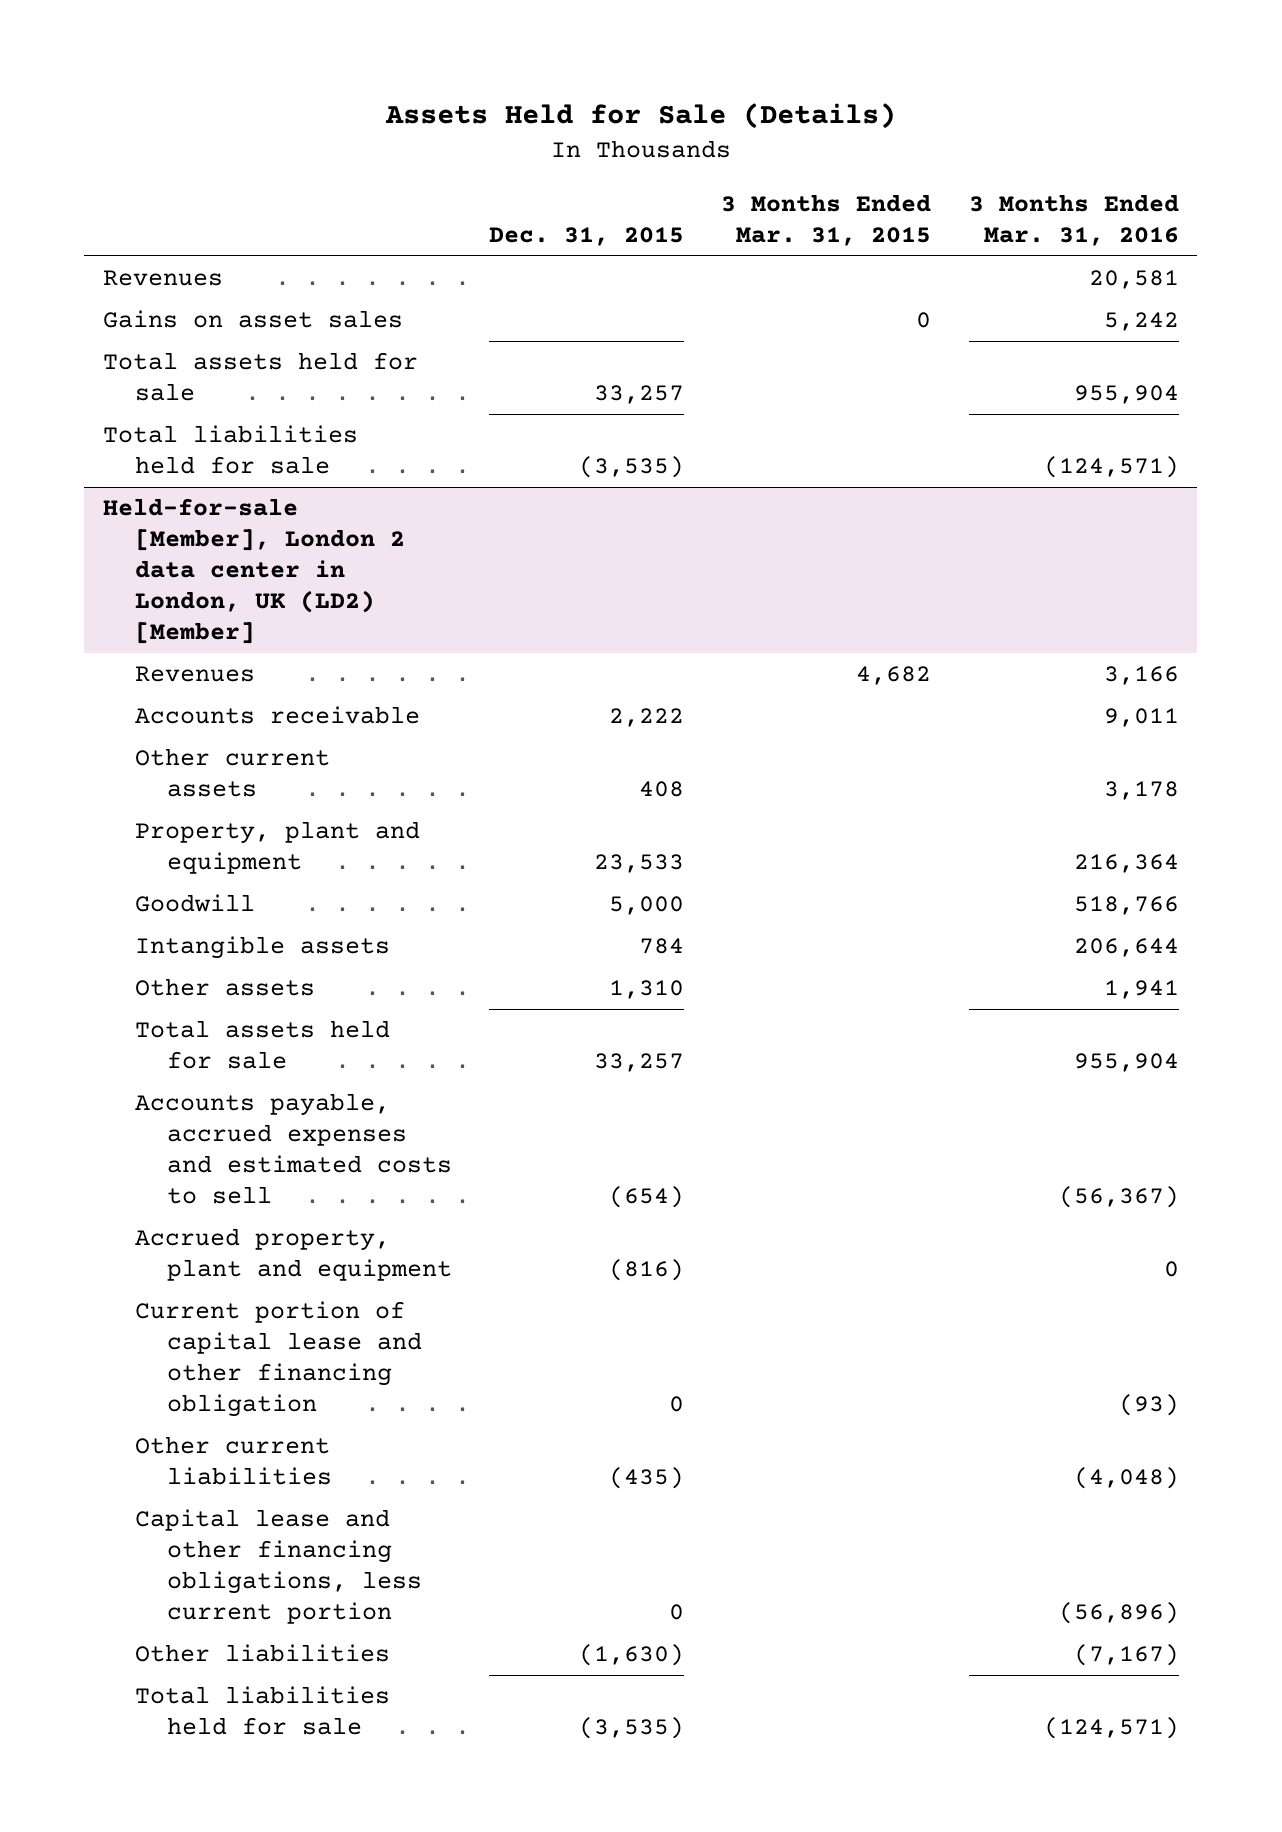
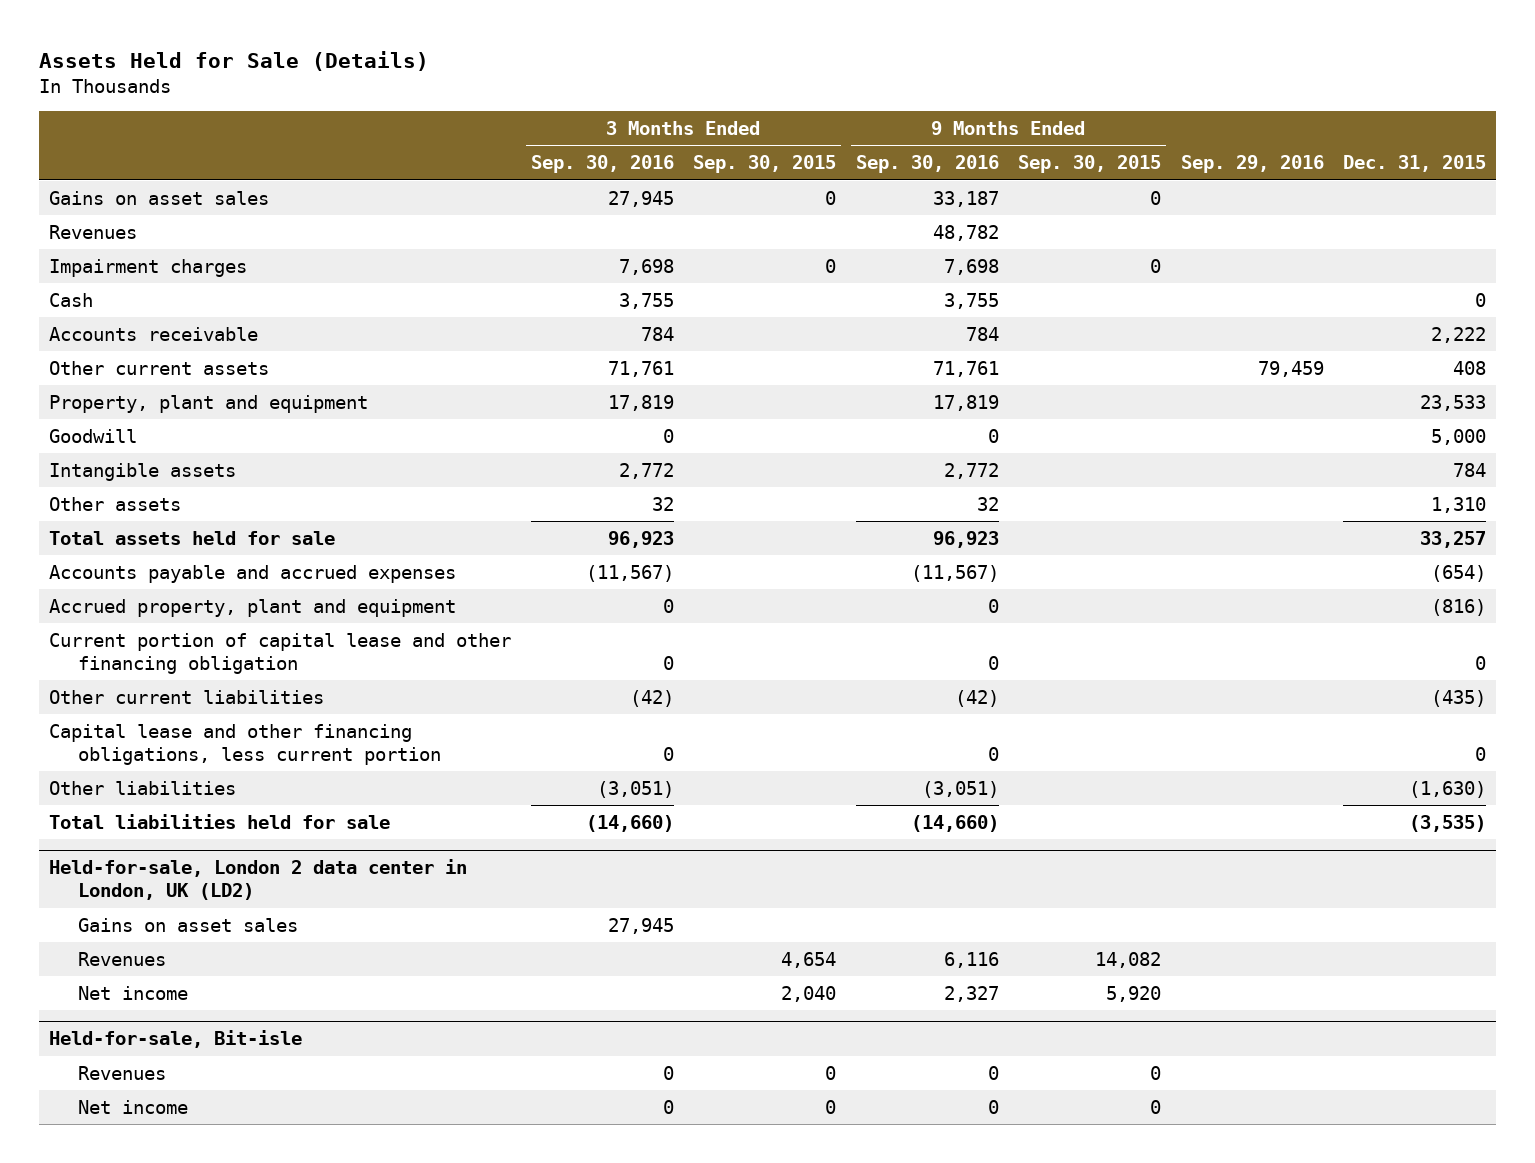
- | Dec. 31, 2015 | 3 Months Ended Mar. 31, 2015 | 3 Months Ended Mar. 31, 2016
+ | 3 Months Ended Sep. 30, 2016 | 3 Months Ended Sep. 30, 2015 | 9 Months Ended Sep. 30, 2016 | 9 Months Ended Sep. 30, 2015 | Sep. 29, 2016 | Dec. 31, 2015
- Revenues | | | 20,581
- Total assets held for sale | 33,257 | | 955,904
- Total liabilities held for sale | (3,535) | | (124,571)
- Held-for-sale [Member], London 2 data center in London, UK (LD2) [Member]
+ Impairment charges | 7,698 | 0 | 7,698 | 0 | |
+ Cash | 3,755 | | 3,755 | | | 0
- Accounts payable, accrued expenses and estimated costs to sell | (654) | | (56,367)
+ Accounts payable and accrued expenses | (11,567) | | (11,567) | | | (654)
+ Held-for-sale, London 2 data center in London, UK (LD2)
+ Gains on asset sales | 27,945 | | | | |
+ Revenues | | 4,654 | 6,116 | 14,082 | |
+ Net income | | 2,040 | 2,327 | 5,920 | |
+ Held-for-sale, Bit-isle
+ Revenues | 0 | 0 | 0 | 0 | |
+ Net income | 0 | 0 | 0 | 0 | |

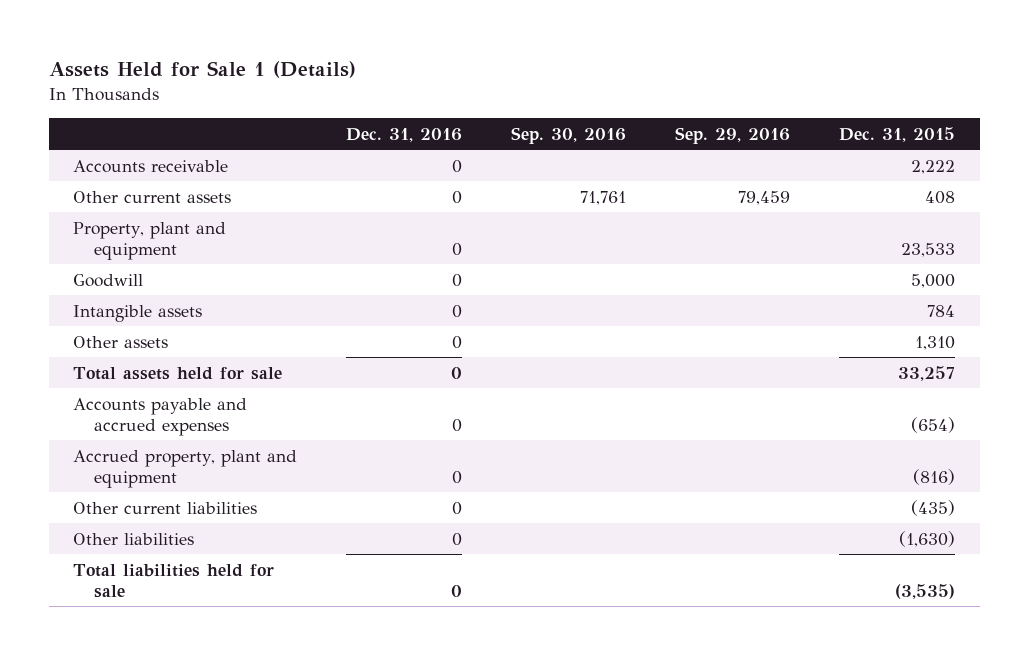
- Assets Held for Sale (Details)
+ Assets Held for Sale 1 (Details)
- | 3 Months Ended Sep. 30, 2016 | 3 Months Ended Sep. 30, 2015 | 9 Months Ended Sep. 30, 2016 | 9 Months Ended Sep. 30, 2015 | Sep. 29, 2016 | Dec. 31, 2015
+ | Dec. 31, 2016 | Sep. 30, 2016 | Sep. 29, 2016 | Dec. 31, 2015
- Gains on asset sales | 27,945 | 0 | 33,187 | 0 | |
- Revenues | | | 48,782 | | |
- Impairment charges | 7,698 | 0 | 7,698 | 0 | |
- Cash | 3,755 | | 3,755 | | | 0
- Current portion of capital lease and other financing obligation | 0 | | 0 | | | 0
- Capital lease and other financing obligations, less current portion | 0 | | 0 | | | 0
- Held-for-sale, London 2 data center in London, UK (LD2)
- Gains on asset sales | 27,945 | | | | |
- Revenues | | 4,654 | 6,116 | 14,082 | |
- Net income | | 2,040 | 2,327 | 5,920 | |
- Held-for-sale, Bit-isle
- Revenues | 0 | 0 | 0 | 0 | |
- Net income | 0 | 0 | 0 | 0 | |

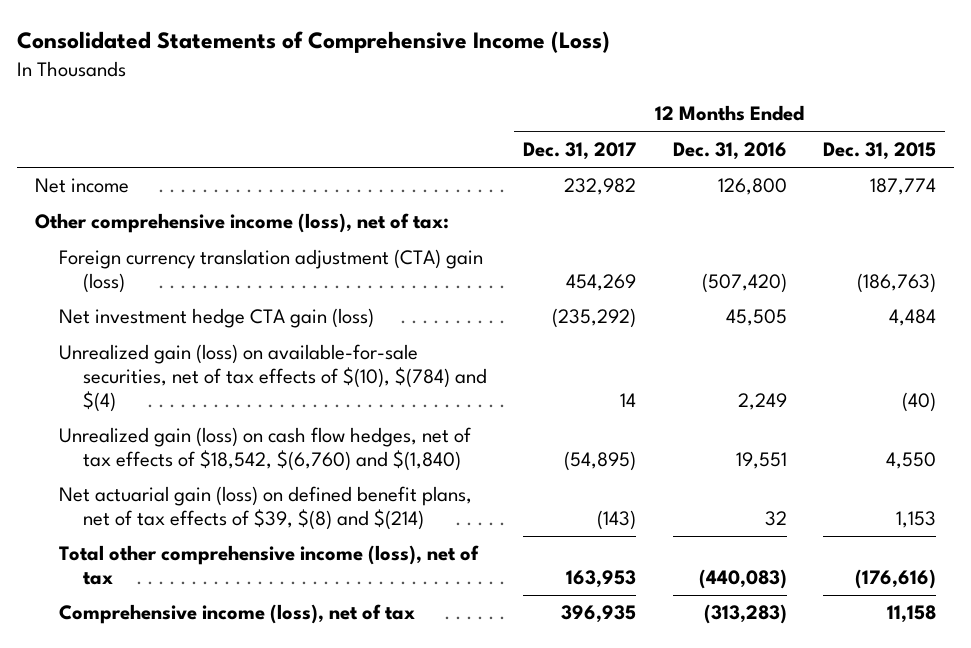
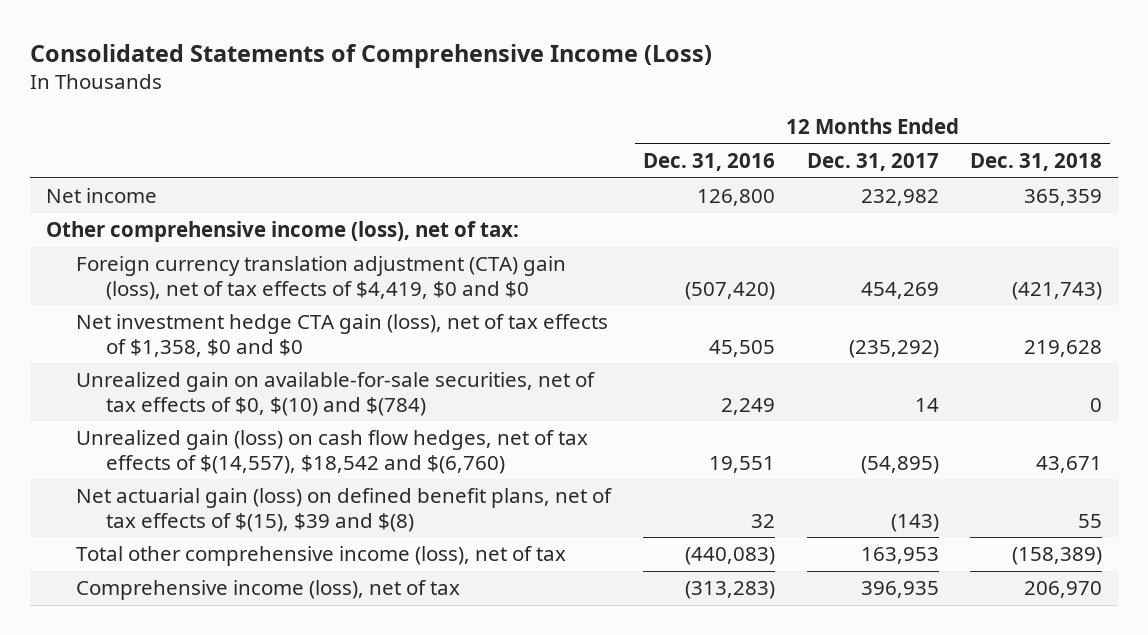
- | 12 Months Ended Dec. 31, 2017 | 12 Months Ended Dec. 31, 2016 | 12 Months Ended Dec. 31, 2015
+ | 12 Months Ended Dec. 31, 2016 | 12 Months Ended Dec. 31, 2017 | 12 Months Ended Dec. 31, 2018
- Foreign currency translation adjustment (CTA) gain (loss) | 454,269 | (507,420) | (186,763)
- Net investment hedge CTA gain (loss) | (235,292) | 45,505 | 4,484
- Unrealized gain (loss) on available-for-sale securities, net of tax effects of $(10), $(784) and $(4) | 14 | 2,249 | (40)
- Unrealized gain (loss) on cash flow hedges, net of tax effects of $18,542, $(6,760) and $(1,840) | (54,895) | 19,551 | 4,550
- Net actuarial gain (loss) on defined benefit plans, net of tax effects of $39, $(8) and $(214) | (143) | 32 | 1,153
+ Foreign currency translation adjustment (CTA) gain (loss), net of tax effects of $4,419, $0 and $0 | (507,420) | 454,269 | (421,743)
+ Net investment hedge CTA gain (loss), net of tax effects of $1,358, $0 and $0 | 45,505 | (235,292) | 219,628
+ Unrealized gain on available-for-sale securities, net of tax effects of $0, $(10) and $(784) | 2,249 | 14 | 0
+ Unrealized gain (loss) on cash flow hedges, net of tax effects of $(14,557), $18,542 and $(6,760) | 19,551 | (54,895) | 43,671
+ Net actuarial gain (loss) on defined benefit plans, net of tax effects of $(15), $39 and $(8) | 32 | (143) | 55

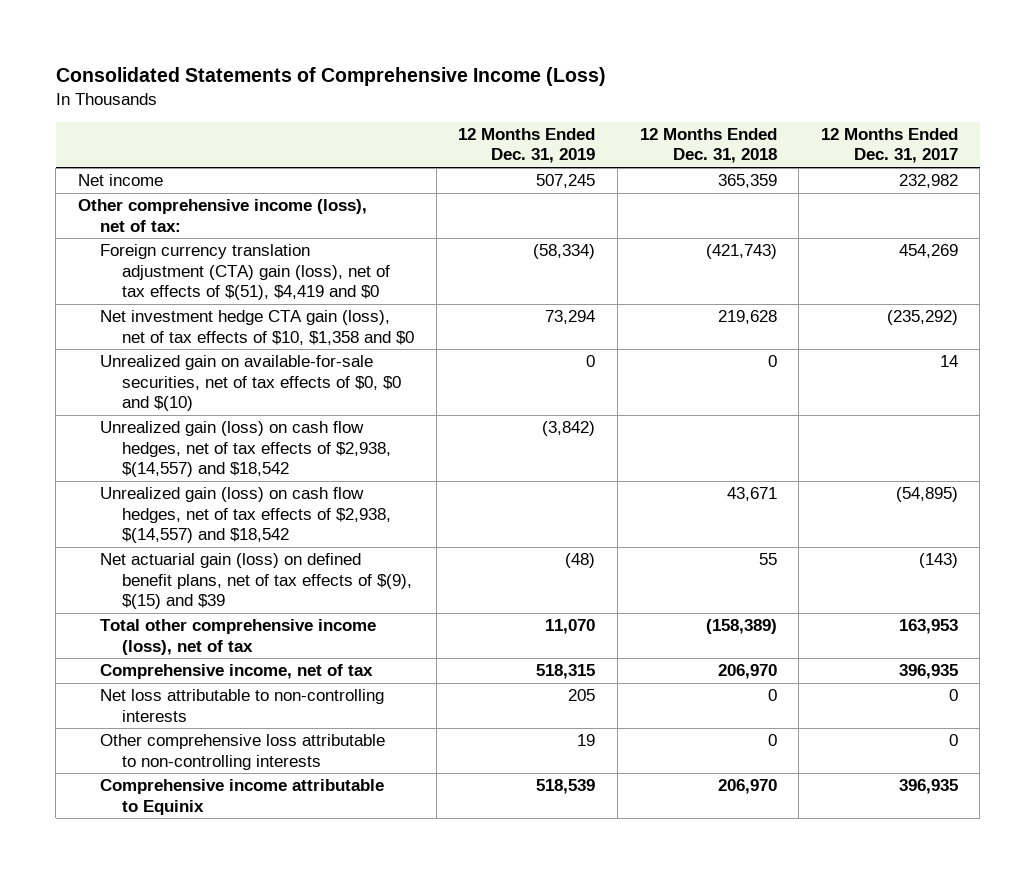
- | 12 Months Ended Dec. 31, 2016 | 12 Months Ended Dec. 31, 2017 | 12 Months Ended Dec. 31, 2018
+ | 12 Months Ended Dec. 31, 2019 | 12 Months Ended Dec. 31, 2018 | 12 Months Ended Dec. 31, 2017
- Foreign currency translation adjustment (CTA) gain (loss), net of tax effects of $4,419, $0 and $0 | (507,420) | 454,269 | (421,743)
- Net investment hedge CTA gain (loss), net of tax effects of $1,358, $0 and $0 | 45,505 | (235,292) | 219,628
- Unrealized gain on available-for-sale securities, net of tax effects of $0, $(10) and $(784) | 2,249 | 14 | 0
- Unrealized gain (loss) on cash flow hedges, net of tax effects of $(14,557), $18,542 and $(6,760) | 19,551 | (54,895) | 43,671
- Net actuarial gain (loss) on defined benefit plans, net of tax effects of $(15), $39 and $(8) | 32 | (143) | 55
+ Foreign currency translation adjustment (CTA) gain (loss), net of tax effects of $(51), $4,419 and $0 | (58,334) | (421,743) | 454,269
+ Net investment hedge CTA gain (loss), net of tax effects of $10, $1,358 and $0 | 73,294 | 219,628 | (235,292)
+ Unrealized gain on available-for-sale securities, net of tax effects of $0, $0 and $(10) | 0 | 0 | 14
+ Unrealized gain (loss) on cash flow hedges, net of tax effects of $2,938, $(14,557) and $18,542 | (3,842) | |
+ Unrealized gain (loss) on cash flow hedges, net of tax effects of $2,938, $(14,557) and $18,542 | | 43,671 | (54,895)
+ Net actuarial gain (loss) on defined benefit plans, net of tax effects of $(9), $(15) and $39 | (48) | 55 | (143)
- Comprehensive income (loss), net of tax | (313,283) | 396,935 | 206,970
+ Comprehensive income, net of tax | 518,315 | 206,970 | 396,935
+ Net loss attributable to non-controlling interests | 205 | 0 | 0
+ Other comprehensive loss attributable to non-controlling interests | 19 | 0 | 0
+ Comprehensive income attributable to Equinix | 518,539 | 206,970 | 396,935

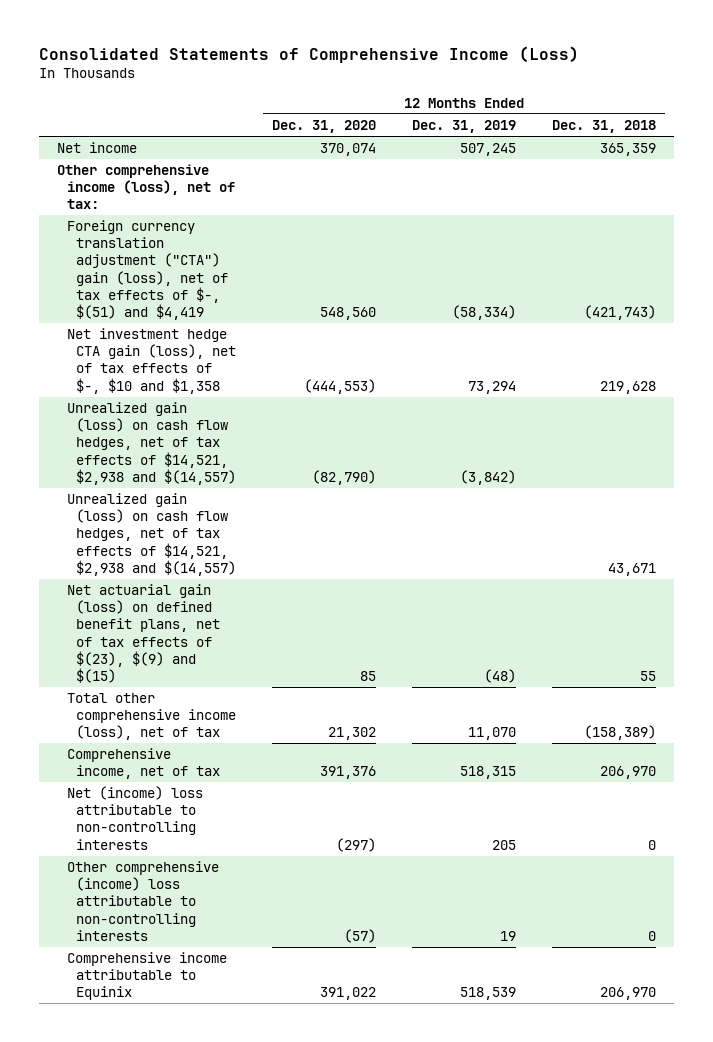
- | 12 Months Ended Dec. 31, 2019 | 12 Months Ended Dec. 31, 2018 | 12 Months Ended Dec. 31, 2017
+ | 12 Months Ended Dec. 31, 2020 | 12 Months Ended Dec. 31, 2019 | 12 Months Ended Dec. 31, 2018
- Foreign currency translation adjustment (CTA) gain (loss), net of tax effects of $(51), $4,419 and $0 | (58,334) | (421,743) | 454,269
- Net investment hedge CTA gain (loss), net of tax effects of $10, $1,358 and $0 | 73,294 | 219,628 | (235,292)
- Unrealized gain on available-for-sale securities, net of tax effects of $0, $0 and $(10) | 0 | 0 | 14
- Unrealized gain (loss) on cash flow hedges, net of tax effects of $2,938, $(14,557) and $18,542 | (3,842) | |
- Unrealized gain (loss) on cash flow hedges, net of tax effects of $2,938, $(14,557) and $18,542 | | 43,671 | (54,895)
- Net actuarial gain (loss) on defined benefit plans, net of tax effects of $(9), $(15) and $39 | (48) | 55 | (143)
+ Foreign currency translation adjustment ("CTA") gain (loss), net of tax effects of $-, $(51) and $4,419 | 548,560 | (58,334) | (421,743)
+ Net investment hedge CTA gain (loss), net of tax effects of $-, $10 and $1,358 | (444,553) | 73,294 | 219,628
+ Unrealized gain (loss) on cash flow hedges, net of tax effects of $14,521, $2,938 and $(14,557) | (82,790) | (3,842) |
+ Unrealized gain (loss) on cash flow hedges, net of tax effects of $14,521, $2,938 and $(14,557) | | | 43,671
+ Net actuarial gain (loss) on defined benefit plans, net of tax effects of $(23), $(9) and $(15) | 85 | (48) | 55
- Net loss attributable to non-controlling interests | 205 | 0 | 0
- Other comprehensive loss attributable to non-controlling interests | 19 | 0 | 0
+ Net (income) loss attributable to non-controlling interests | (297) | 205 | 0
+ Other comprehensive (income) loss attributable to non-controlling interests | (57) | 19 | 0

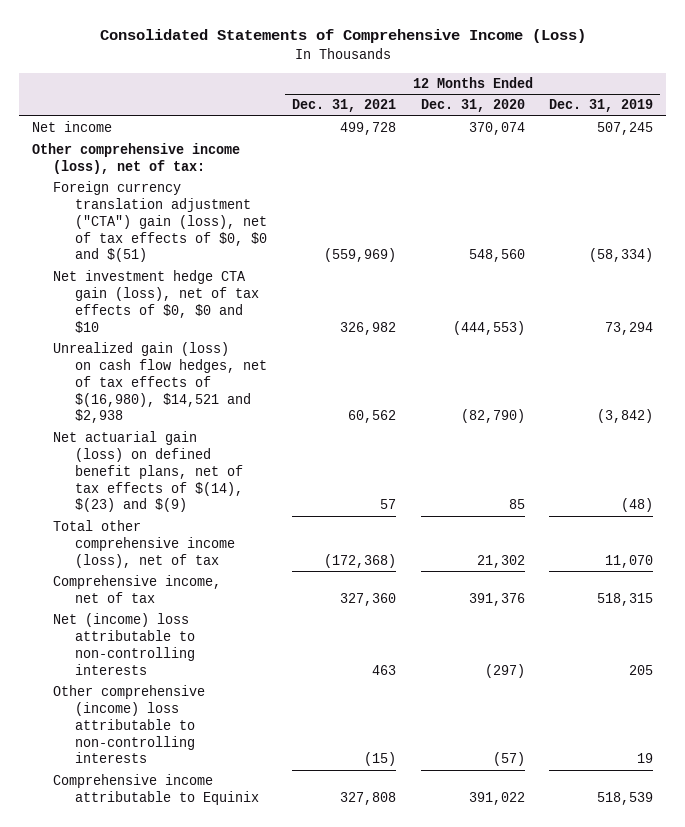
- | 12 Months Ended Dec. 31, 2020 | 12 Months Ended Dec. 31, 2019 | 12 Months Ended Dec. 31, 2018
+ | 12 Months Ended Dec. 31, 2021 | 12 Months Ended Dec. 31, 2020 | 12 Months Ended Dec. 31, 2019
- Foreign currency translation adjustment ("CTA") gain (loss), net of tax effects of $-, $(51) and $4,419 | 548,560 | (58,334) | (421,743)
- Net investment hedge CTA gain (loss), net of tax effects of $-, $10 and $1,358 | (444,553) | 73,294 | 219,628
- Unrealized gain (loss) on cash flow hedges, net of tax effects of $14,521, $2,938 and $(14,557) | (82,790) | (3,842) |
- Unrealized gain (loss) on cash flow hedges, net of tax effects of $14,521, $2,938 and $(14,557) | | | 43,671
- Net actuarial gain (loss) on defined benefit plans, net of tax effects of $(23), $(9) and $(15) | 85 | (48) | 55
+ Foreign currency translation adjustment ("CTA") gain (loss), net of tax effects of $0, $0 and $(51) | (559,969) | 548,560 | (58,334)
+ Net investment hedge CTA gain (loss), net of tax effects of $0, $0 and $10 | 326,982 | (444,553) | 73,294
+ Unrealized gain (loss) on cash flow hedges, net of tax effects of $(16,980), $14,521 and $2,938 | 60,562 | (82,790) | (3,842)
+ Net actuarial gain (loss) on defined benefit plans, net of tax effects of $(14), $(23) and $(9) | 57 | 85 | (48)

